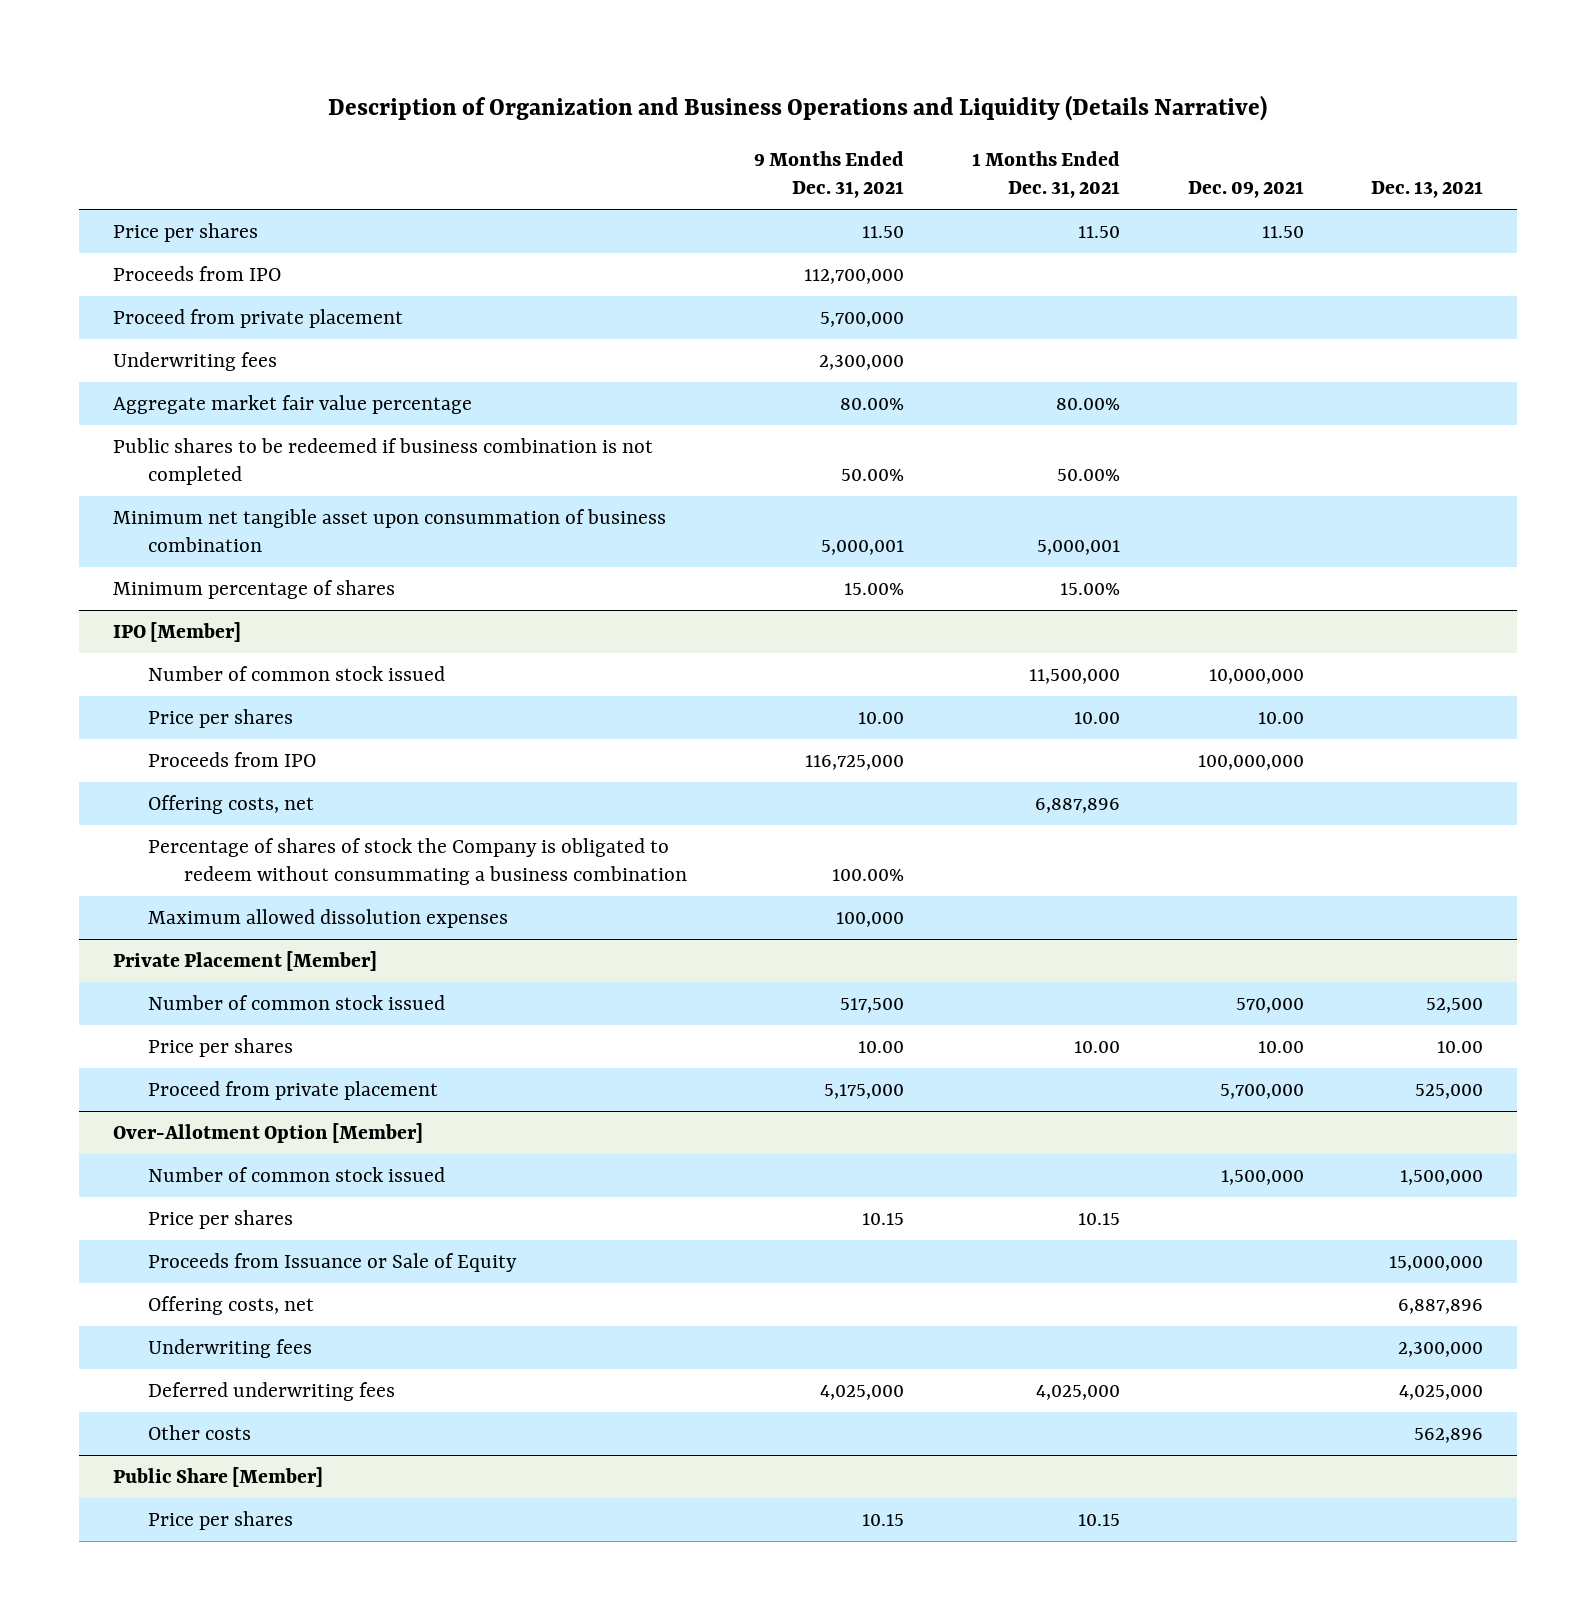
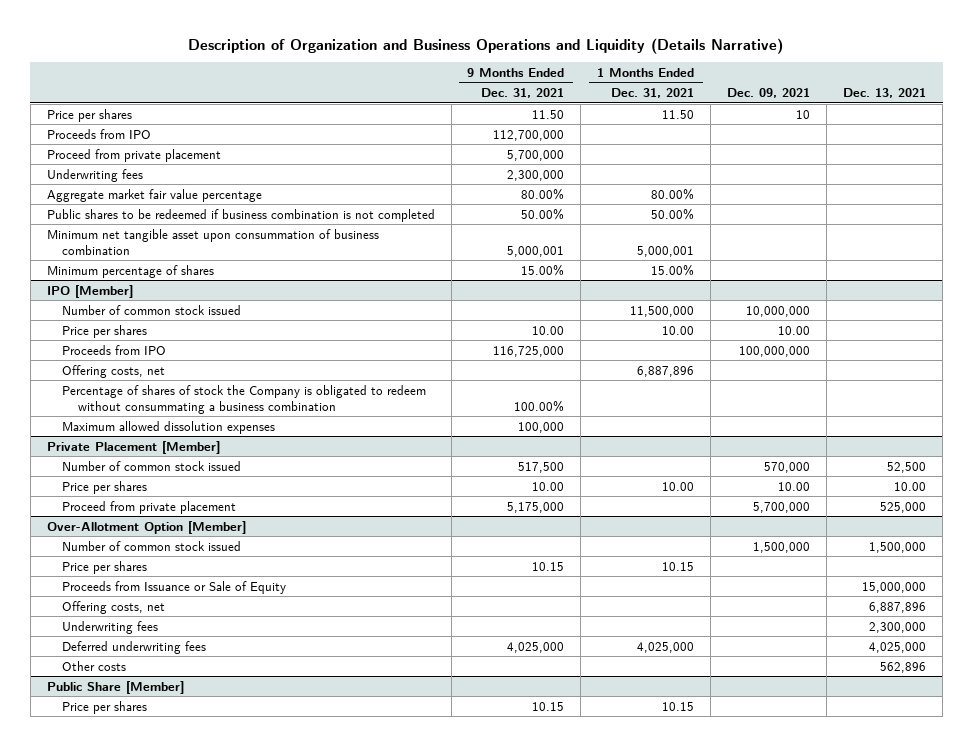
- Price per shares | 11.50 | 11.50 | 11.50 |
+ Price per shares | 11.50 | 11.50 | 10 |

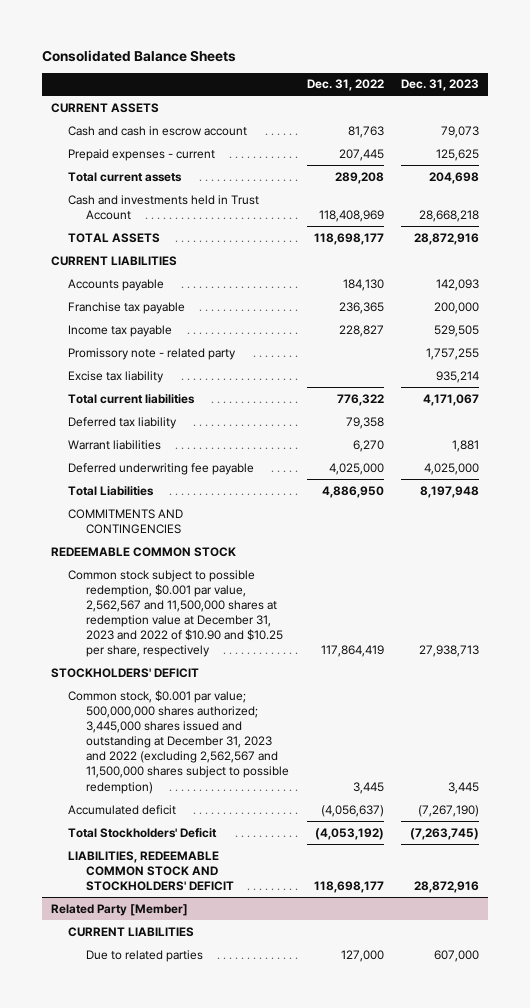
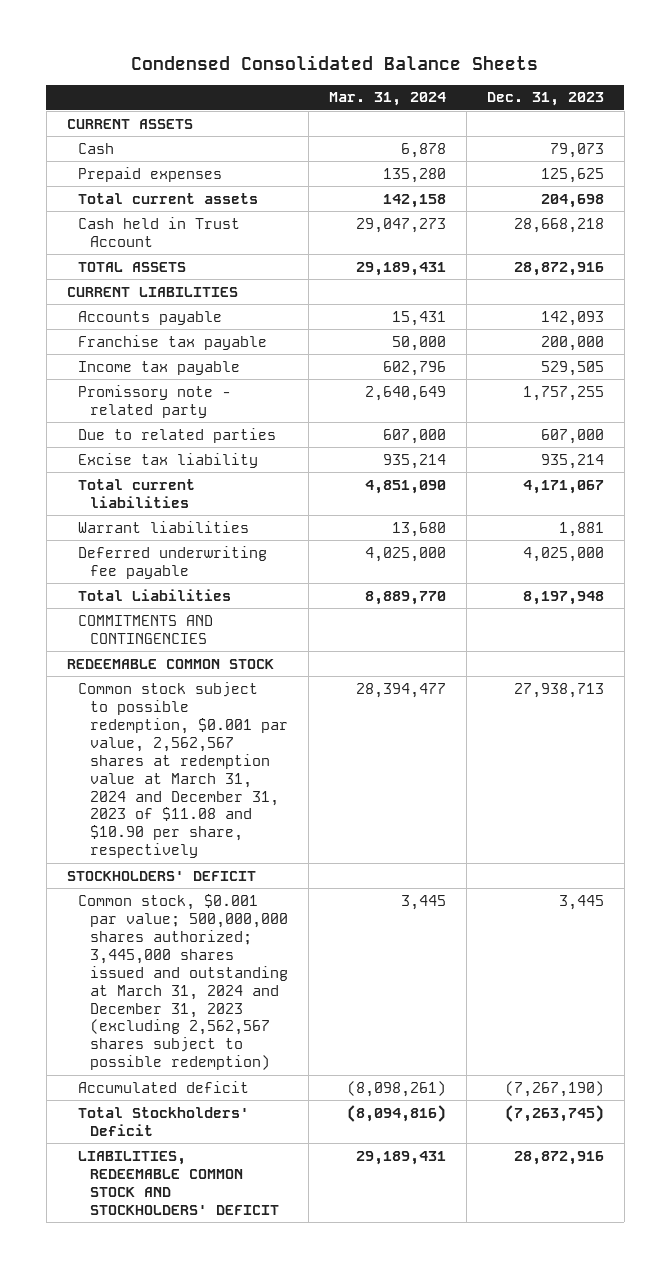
- Consolidated Balance Sheets
+ Condensed Consolidated Balance Sheets
- | Dec. 31, 2022 | Dec. 31, 2023
+ | Mar. 31, 2024 | Dec. 31, 2023
- Cash and cash in escrow account | 81,763 | 79,073
- Prepaid expenses - current | 207,445 | 125,625
+ Cash | 6,878 | 79,073
+ Prepaid expenses | 135,280 | 125,625
- Cash and investments held in Trust Account | 118,408,969 | 28,668,218
+ Cash held in Trust Account | 29,047,273 | 28,668,218
+ Due to related parties | 607,000 | 607,000
- Deferred tax liability | 79,358 |
- Common stock subject to possible redemption, $0.001 par value, 2,562,567 and 11,500,000 shares at redemption value at December 31, 2023 and 2022 of $10.90 and $10.25 per share, respectively | 117,864,419 | 27,938,713
+ Common stock subject to possible redemption, $0.001 par value, 2,562,567 shares at redemption value at March 31, 2024 and December 31, 2023 of $11.08 and $10.90 per share, respectively | 28,394,477 | 27,938,713
- Common stock, $0.001 par value; 500,000,000 shares authorized; 3,445,000 shares issued and outstanding at December 31, 2023 and 2022 (excluding 2,562,567 and 11,500,000 shares subject to possible redemption) | 3,445 | 3,445
+ Common stock, $0.001 par value; 500,000,000 shares authorized; 3,445,000 shares issued and outstanding at March 31, 2024 and December 31, 2023 (excluding 2,562,567 shares subject to possible redemption) | 3,445 | 3,445
- Related Party [Member]
- CURRENT LIABILITIES
- Due to related parties | 127,000 | 607,000

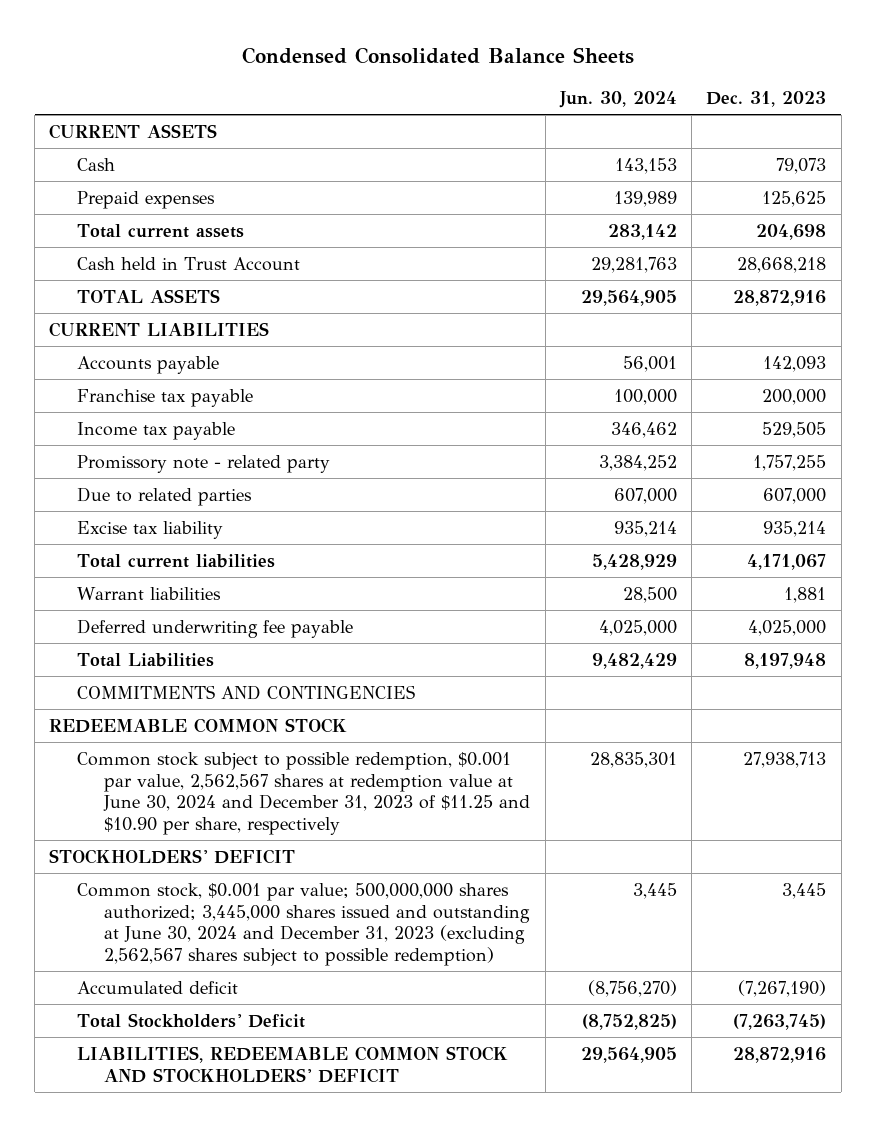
- | Mar. 31, 2024 | Dec. 31, 2023
+ | Jun. 30, 2024 | Dec. 31, 2023
- Common stock subject to possible redemption, $0.001 par value, 2,562,567 shares at redemption value at March 31, 2024 and December 31, 2023 of $11.08 and $10.90 per share, respectively | 28,394,477 | 27,938,713
+ Common stock subject to possible redemption, $0.001 par value, 2,562,567 shares at redemption value at June 30, 2024 and December 31, 2023 of $11.25 and $10.90 per share, respectively | 28,835,301 | 27,938,713
- Common stock, $0.001 par value; 500,000,000 shares authorized; 3,445,000 shares issued and outstanding at March 31, 2024 and December 31, 2023 (excluding 2,562,567 shares subject to possible redemption) | 3,445 | 3,445
+ Common stock, $0.001 par value; 500,000,000 shares authorized; 3,445,000 shares issued and outstanding at June 30, 2024 and December 31, 2023 (excluding 2,562,567 shares subject to possible redemption) | 3,445 | 3,445

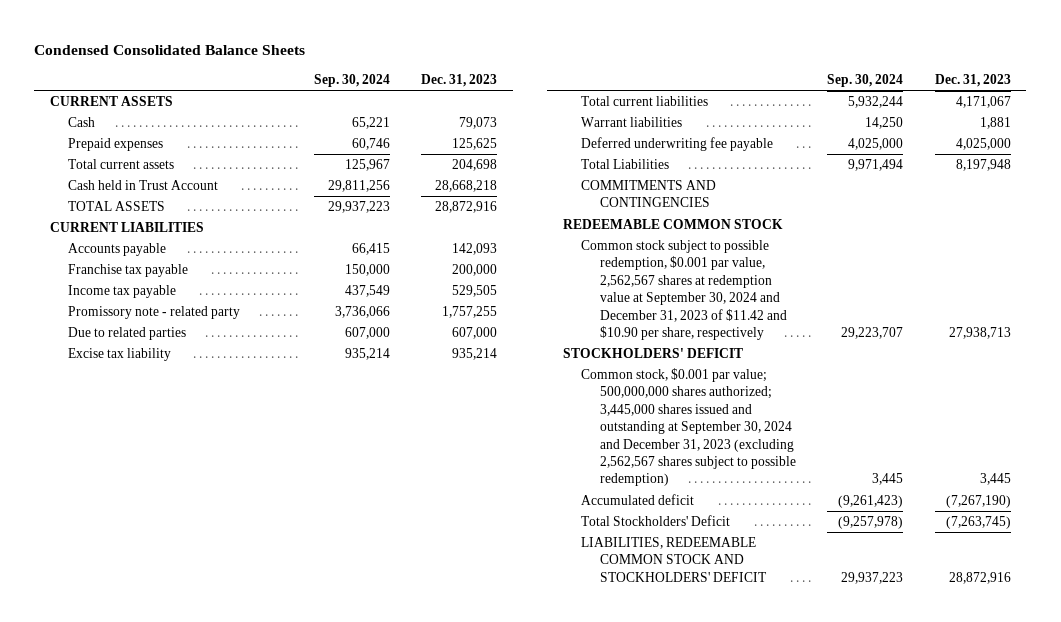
- | Jun. 30, 2024 | Dec. 31, 2023
+ | Sep. 30, 2024 | Dec. 31, 2023
- Common stock subject to possible redemption, $0.001 par value, 2,562,567 shares at redemption value at June 30, 2024 and December 31, 2023 of $11.25 and $10.90 per share, respectively | 28,835,301 | 27,938,713
+ Common stock subject to possible redemption, $0.001 par value, 2,562,567 shares at redemption value at September 30, 2024 and December 31, 2023 of $11.42 and $10.90 per share, respectively | 29,223,707 | 27,938,713
- Common stock, $0.001 par value; 500,000,000 shares authorized; 3,445,000 shares issued and outstanding at June 30, 2024 and December 31, 2023 (excluding 2,562,567 shares subject to possible redemption) | 3,445 | 3,445
+ Common stock, $0.001 par value; 500,000,000 shares authorized; 3,445,000 shares issued and outstanding at September 30, 2024 and December 31, 2023 (excluding 2,562,567 shares subject to possible redemption) | 3,445 | 3,445

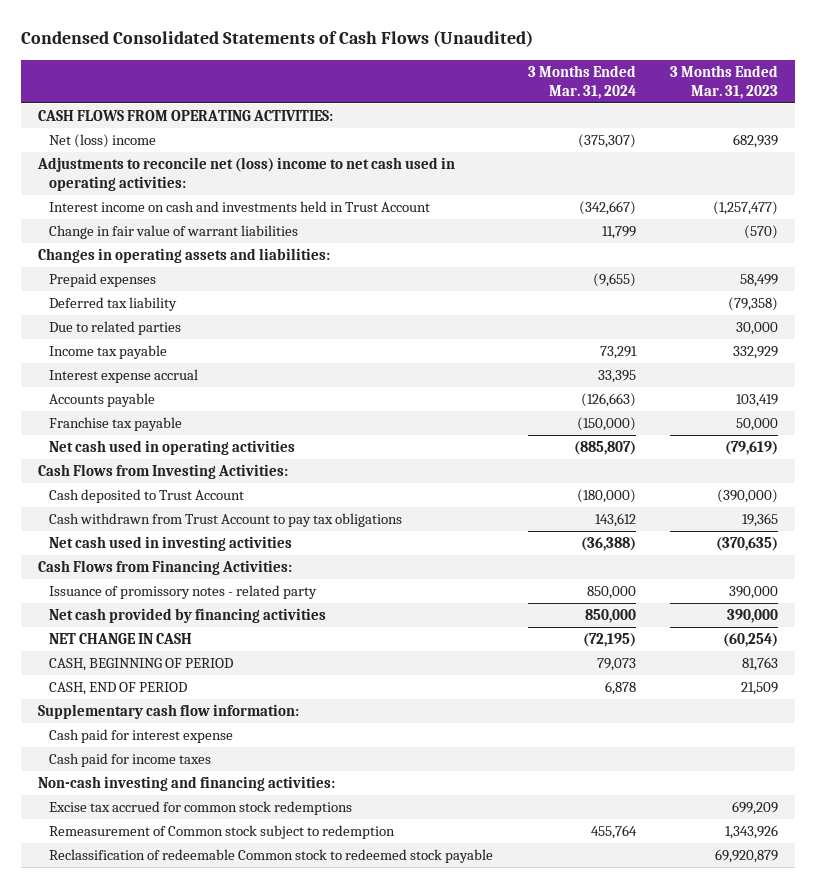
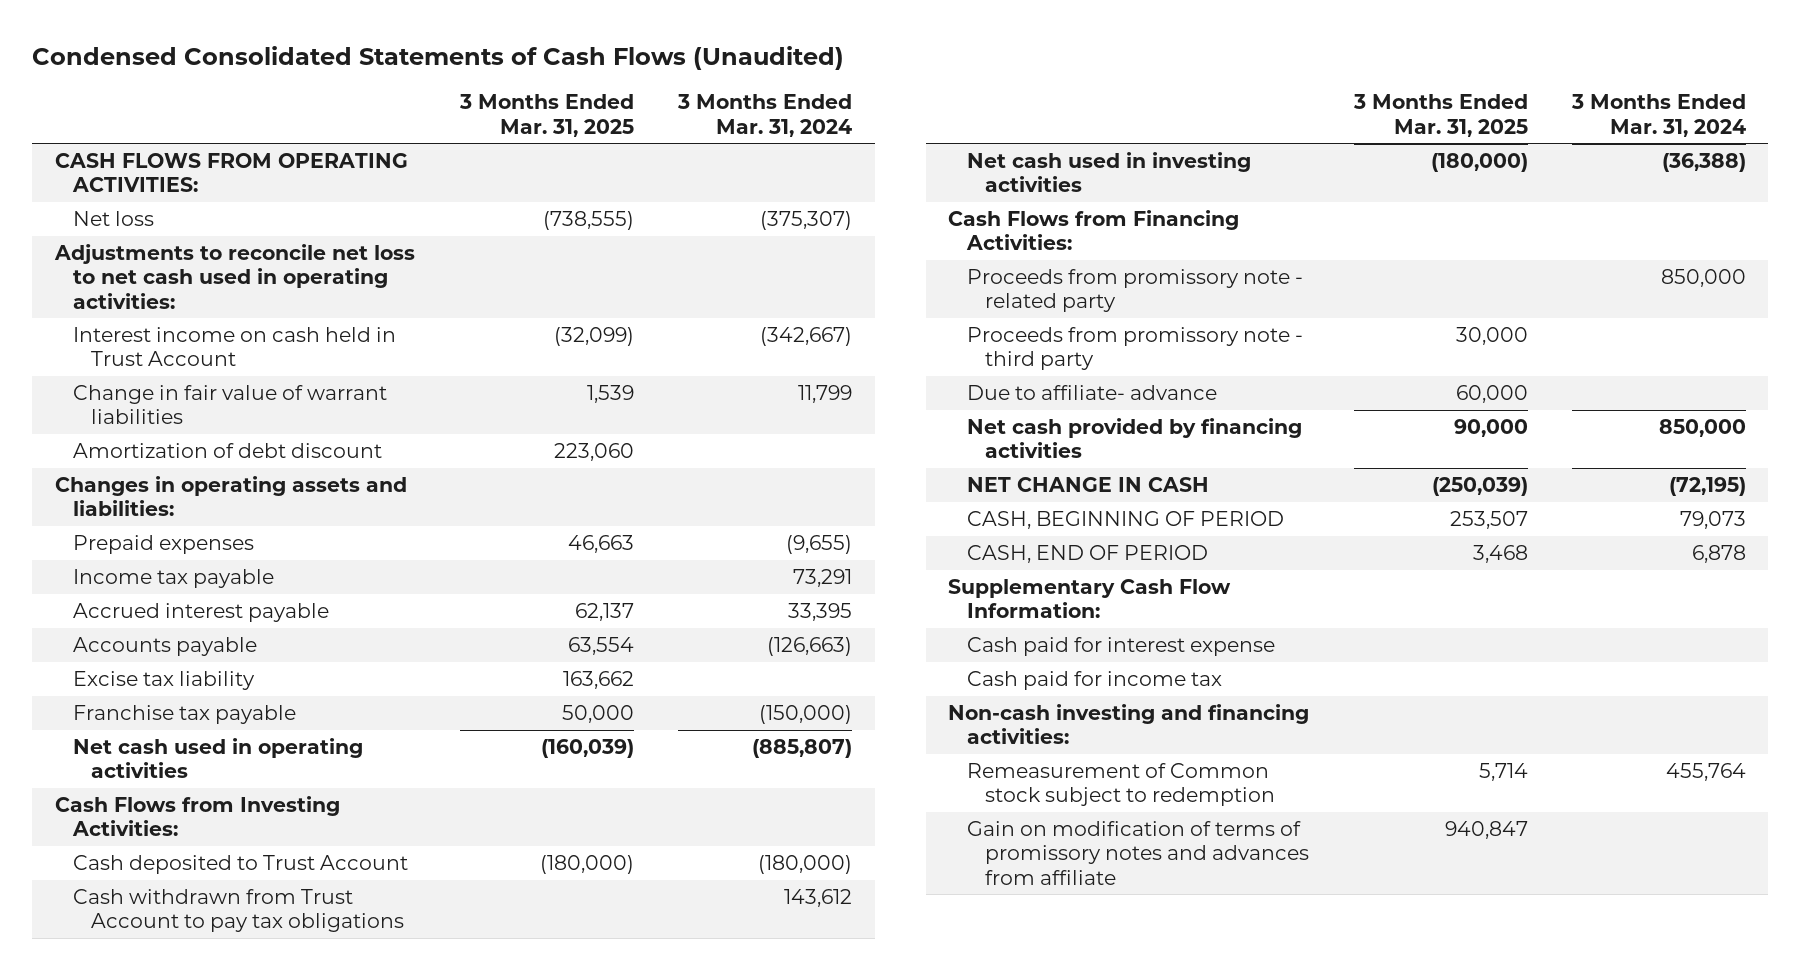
- | 3 Months Ended Mar. 31, 2024 | 3 Months Ended Mar. 31, 2023
+ | 3 Months Ended Mar. 31, 2025 | 3 Months Ended Mar. 31, 2024
- Net (loss) income | (375,307) | 682,939
- Adjustments to reconcile net (loss) income to net cash used in operating activities:
- Interest income on cash and investments held in Trust Account | (342,667) | (1,257,477)
+ Net loss | (738,555) | (375,307)
+ Adjustments to reconcile net loss to net cash used in operating activities:
+ Interest income on cash held in Trust Account | (32,099) | (342,667)
+ Amortization of debt discount | 223,060 |
- Deferred tax liability | | (79,358)
- Due to related parties | | 30,000
- Interest expense accrual | 33,395 |
+ Accrued interest payable | 62,137 | 33,395
+ Excise tax liability | 163,662 |
- Issuance of promissory notes - related party | 850,000 | 390,000
+ Proceeds from promissory note - related party | | 850,000
+ Proceeds from promissory note - third party | 30,000 |
+ Due to affiliate- advance | 60,000 |
- Supplementary cash flow information:
+ Supplementary Cash Flow Information:
- Cash paid for income taxes
+ Cash paid for income tax
- Excise tax accrued for common stock redemptions | | 699,209
- Reclassification of redeemable Common stock to redeemed stock payable | | 69,920,879
+ Gain on modification of terms of promissory notes and advances from affiliate | 940,847 |

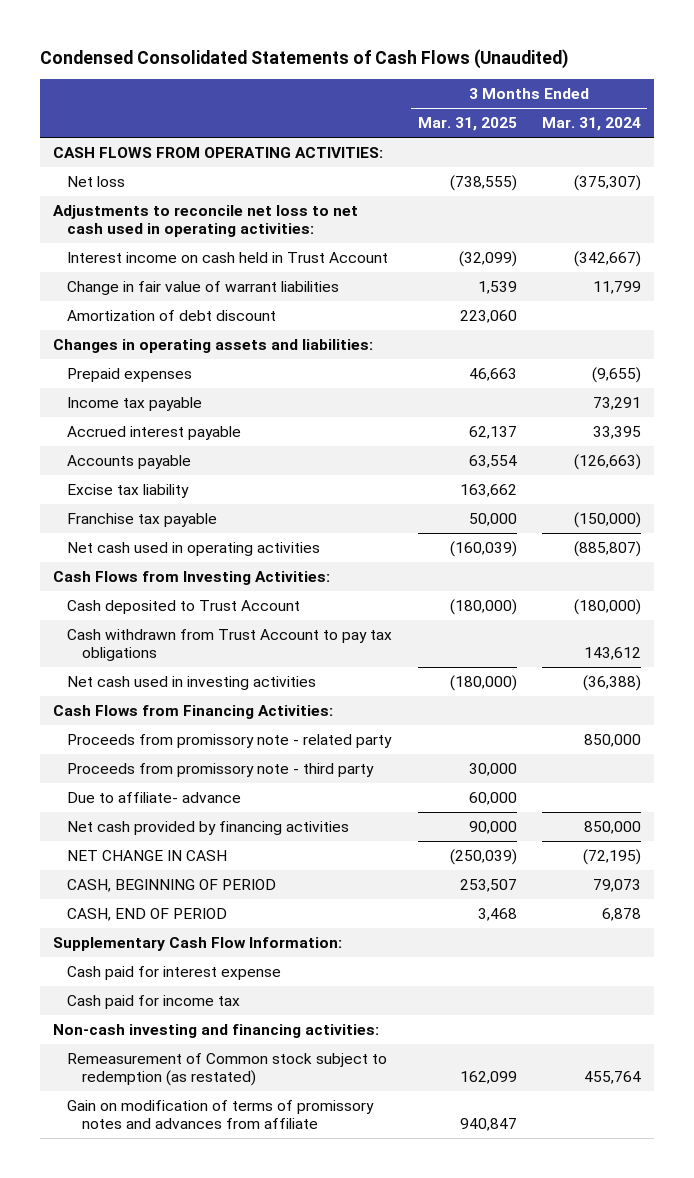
- Remeasurement of Common stock subject to redemption | 5,714 | 455,764
+ Remeasurement of Common stock subject to redemption (as restated) | 162,099 | 455,764

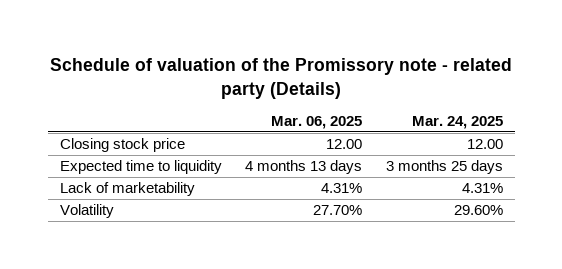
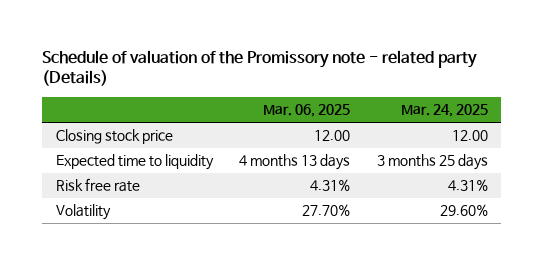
- Lack of marketability | 4.31% | 4.31%
+ Risk free rate | 4.31% | 4.31%

